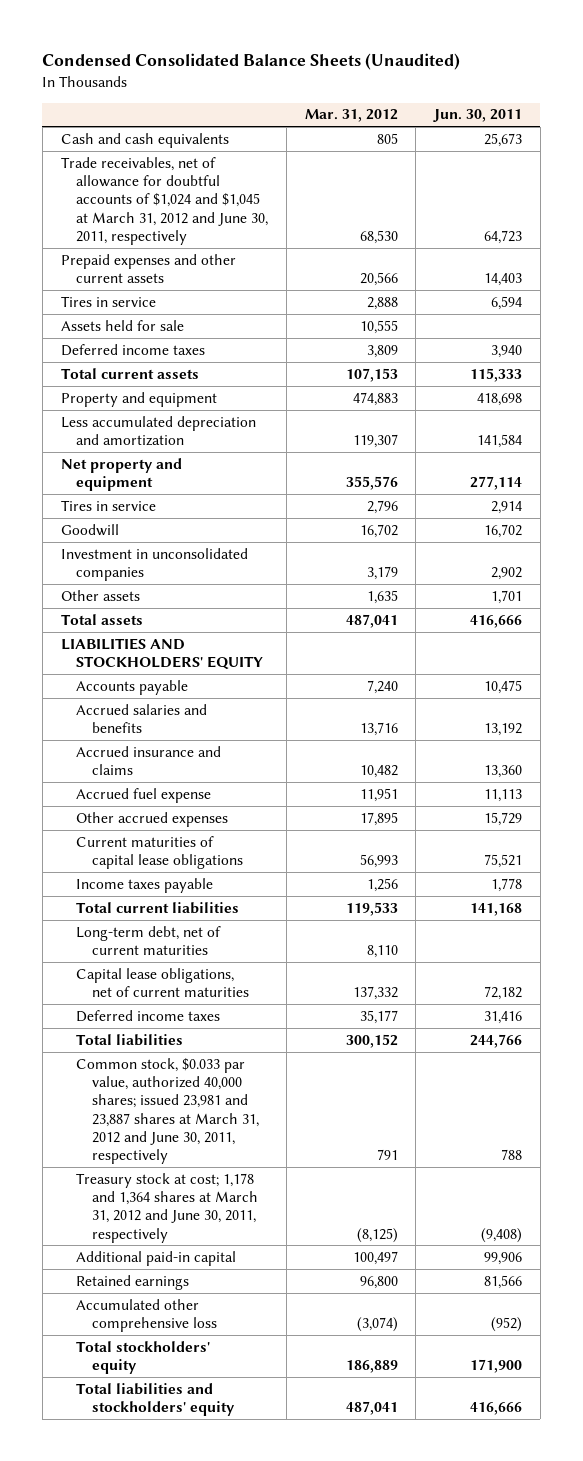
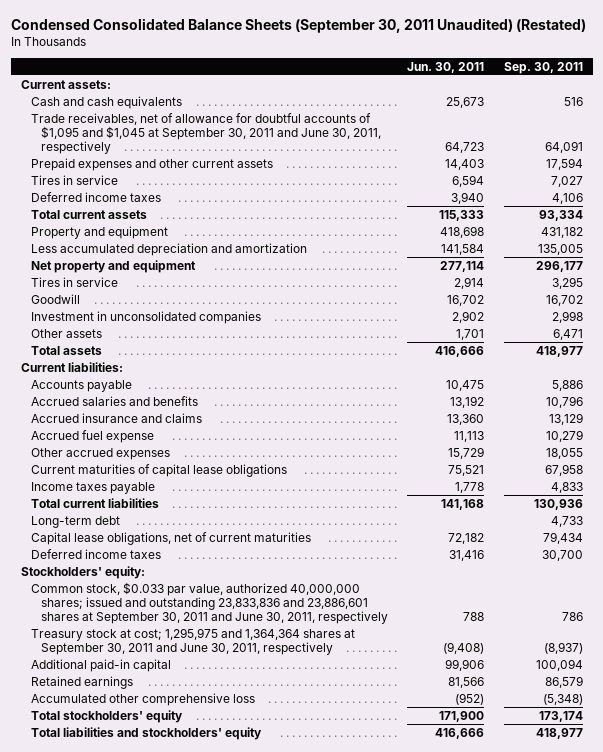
- Condensed Consolidated Balance Sheets (Unaudited)
+ Condensed Consolidated Balance Sheets (September 30, 2011 Unaudited) (Restated)
- | Mar. 31, 2012 | Jun. 30, 2011
+ | Jun. 30, 2011 | Sep. 30, 2011
+ Current assets:
- Trade receivables, net of allowance for doubtful accounts of $1,024 and $1,045 at March 31, 2012 and June 30, 2011, respectively | 68,530 | 64,723
+ Trade receivables, net of allowance for doubtful accounts of $1,095 and $1,045 at September 30, 2011 and June 30, 2011, respectively | 64,723 | 64,091
- Assets held for sale | 10,555 |
- LIABILITIES AND STOCKHOLDERS' EQUITY
+ Current liabilities:
- Long-term debt, net of current maturities | 8,110 |
+ Long-term debt | | 4,733
- Total liabilities | 300,152 | 244,766
- Common stock, $0.033 par value, authorized 40,000 shares; issued 23,981 and 23,887 shares at March 31, 2012 and June 30, 2011, respectively | 791 | 788
- Treasury stock at cost; 1,178 and 1,364 shares at March 31, 2012 and June 30, 2011, respectively | (8,125) | (9,408)
+ Stockholders' equity:
+ Common stock, $0.033 par value, authorized 40,000,000 shares; issued and outstanding 23,833,836 and 23,886,601 shares at September 30, 2011 and June 30, 2011, respectively | 788 | 786
+ Treasury stock at cost; 1,295,975 and 1,364,364 shares at September 30, 2011 and June 30, 2011, respectively | (9,408) | (8,937)

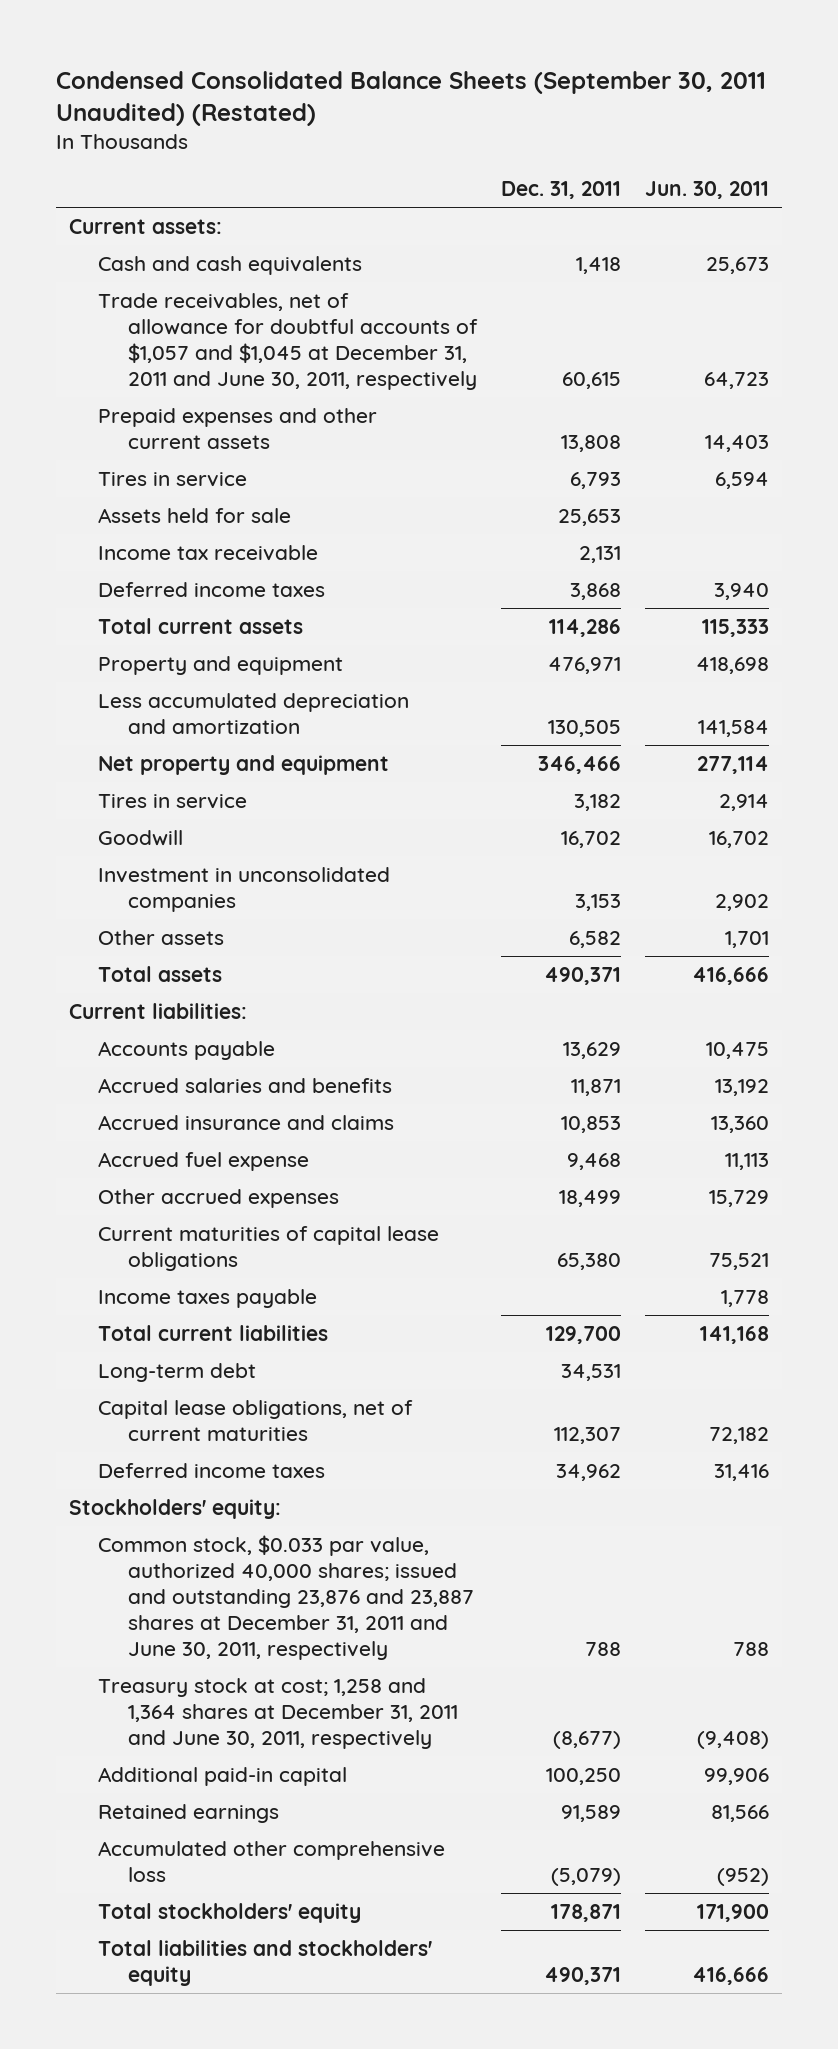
- | Jun. 30, 2011 | Sep. 30, 2011
+ | Dec. 31, 2011 | Jun. 30, 2011
- Trade receivables, net of allowance for doubtful accounts of $1,095 and $1,045 at September 30, 2011 and June 30, 2011, respectively | 64,723 | 64,091
+ Trade receivables, net of allowance for doubtful accounts of $1,057 and $1,045 at December 31, 2011 and June 30, 2011, respectively | 60,615 | 64,723
+ Assets held for sale | 25,653 |
+ Income tax receivable | 2,131 |
- Common stock, $0.033 par value, authorized 40,000,000 shares; issued and outstanding 23,833,836 and 23,886,601 shares at September 30, 2011 and June 30, 2011, respectively | 788 | 786
- Treasury stock at cost; 1,295,975 and 1,364,364 shares at September 30, 2011 and June 30, 2011, respectively | (9,408) | (8,937)
+ Common stock, $0.033 par value, authorized 40,000 shares; issued and outstanding 23,876 and 23,887 shares at December 31, 2011 and June 30, 2011, respectively | 788 | 788
+ Treasury stock at cost; 1,258 and 1,364 shares at December 31, 2011 and June 30, 2011, respectively | (8,677) | (9,408)

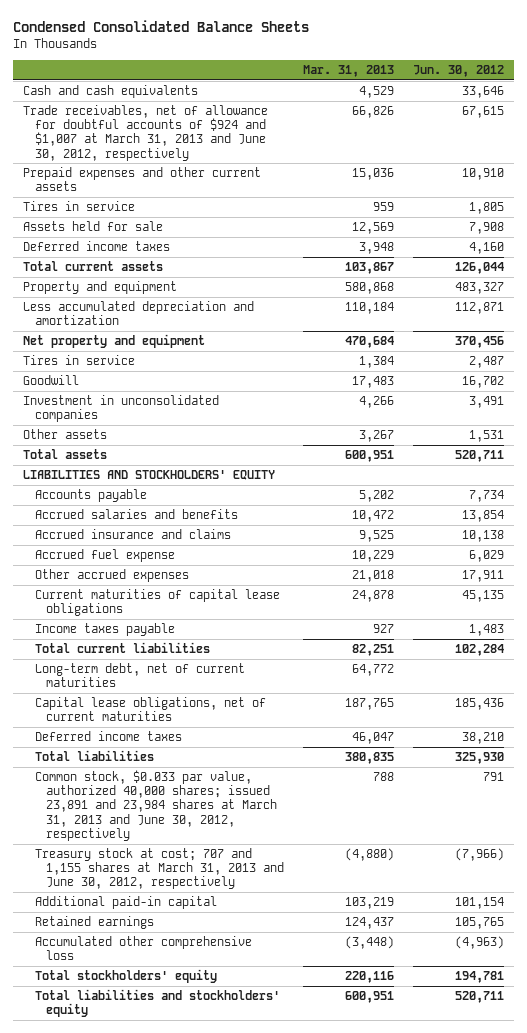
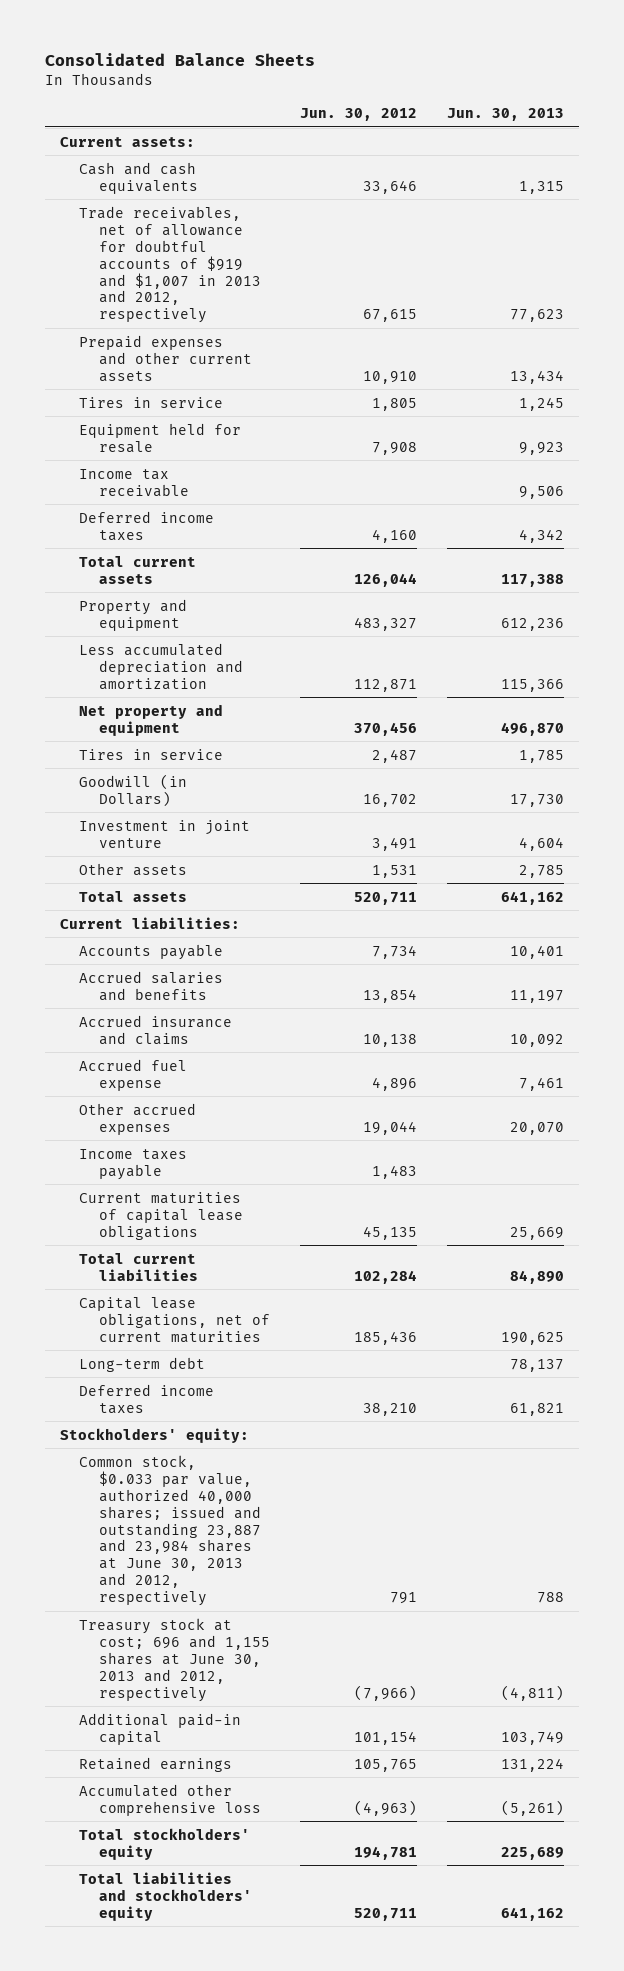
- Condensed Consolidated Balance Sheets
+ Consolidated Balance Sheets
- | Mar. 31, 2013 | Jun. 30, 2012
+ | Jun. 30, 2012 | Jun. 30, 2013
+ Current assets:
- Trade receivables, net of allowance for doubtful accounts of $924 and $1,007 at March 31, 2013 and June 30, 2012, respectively | 66,826 | 67,615
+ Trade receivables, net of allowance for doubtful accounts of $919 and $1,007 in 2013 and 2012, respectively | 67,615 | 77,623
- Assets held for sale | 12,569 | 7,908
+ Equipment held for resale | 7,908 | 9,923
+ Income tax receivable | | 9,506
- Goodwill | 17,483 | 16,702
- Investment in unconsolidated companies | 4,266 | 3,491
+ Goodwill (in Dollars) | 16,702 | 17,730
+ Investment in joint venture | 3,491 | 4,604
- LIABILITIES AND STOCKHOLDERS' EQUITY
+ Current liabilities:
- Accrued fuel expense | 10,229 | 6,029
- Other accrued expenses | 21,018 | 17,911
+ Accrued fuel expense | 4,896 | 7,461
+ Other accrued expenses | 19,044 | 20,070
moved down: Current maturities of capital lease obligations | 45,135 | 25,669
- Long-term debt, net of current maturities | 64,772 |
+ Long-term debt | | 78,137
- Total liabilities | 380,835 | 325,930
- Common stock, $0.033 par value, authorized 40,000 shares; issued 23,891 and 23,984 shares at March 31, 2013 and June 30, 2012, respectively | 788 | 791
- Treasury stock at cost; 707 and 1,155 shares at March 31, 2013 and June 30, 2012, respectively | (4,880) | (7,966)
+ Stockholders' equity:
+ Common stock, $0.033 par value, authorized 40,000 shares; issued and outstanding 23,887 and 23,984 shares at June 30, 2013 and 2012, respectively | 791 | 788
+ Treasury stock at cost; 696 and 1,155 shares at June 30, 2013 and 2012, respectively | (7,966) | (4,811)

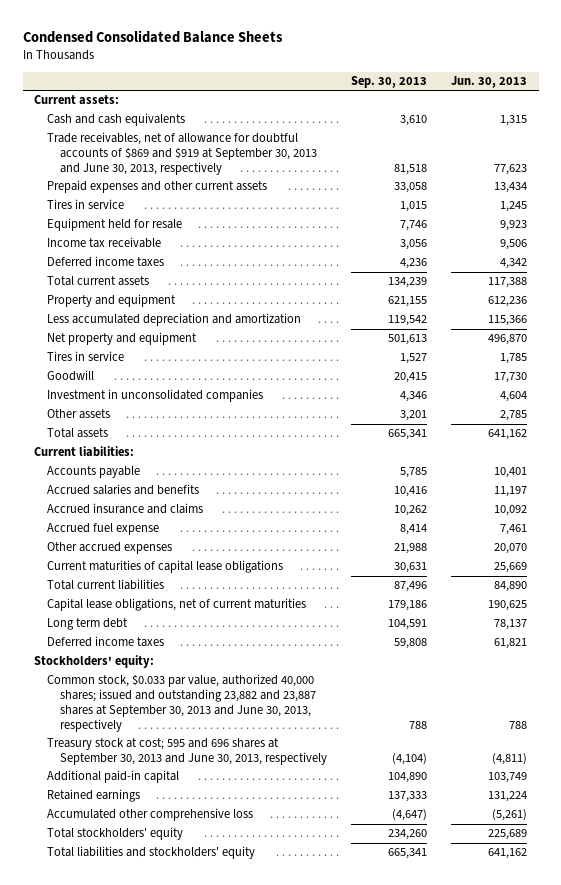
- Consolidated Balance Sheets
+ Condensed Consolidated Balance Sheets
- | Jun. 30, 2012 | Jun. 30, 2013
+ | Sep. 30, 2013 | Jun. 30, 2013
- Trade receivables, net of allowance for doubtful accounts of $919 and $1,007 in 2013 and 2012, respectively | 67,615 | 77,623
+ Trade receivables, net of allowance for doubtful accounts of $869 and $919 at September 30, 2013 and June 30, 2013, respectively | 81,518 | 77,623
- Goodwill (in Dollars) | 16,702 | 17,730
- Investment in joint venture | 3,491 | 4,604
+ Goodwill | 20,415 | 17,730
+ Investment in unconsolidated companies | 4,346 | 4,604
- Income taxes payable | 1,483 |
- Long-term debt | | 78,137
+ Long term debt | 104,591 | 78,137
- Common stock, $0.033 par value, authorized 40,000 shares; issued and outstanding 23,887 and 23,984 shares at June 30, 2013 and 2012, respectively | 791 | 788
- Treasury stock at cost; 696 and 1,155 shares at June 30, 2013 and 2012, respectively | (7,966) | (4,811)
+ Common stock, $0.033 par value, authorized 40,000 shares; issued and outstanding 23,882 and 23,887 shares at September 30, 2013 and June 30, 2013, respectively | 788 | 788
+ Treasury stock at cost; 595 and 696 shares at September 30, 2013 and June 30, 2013, respectively | (4,104) | (4,811)

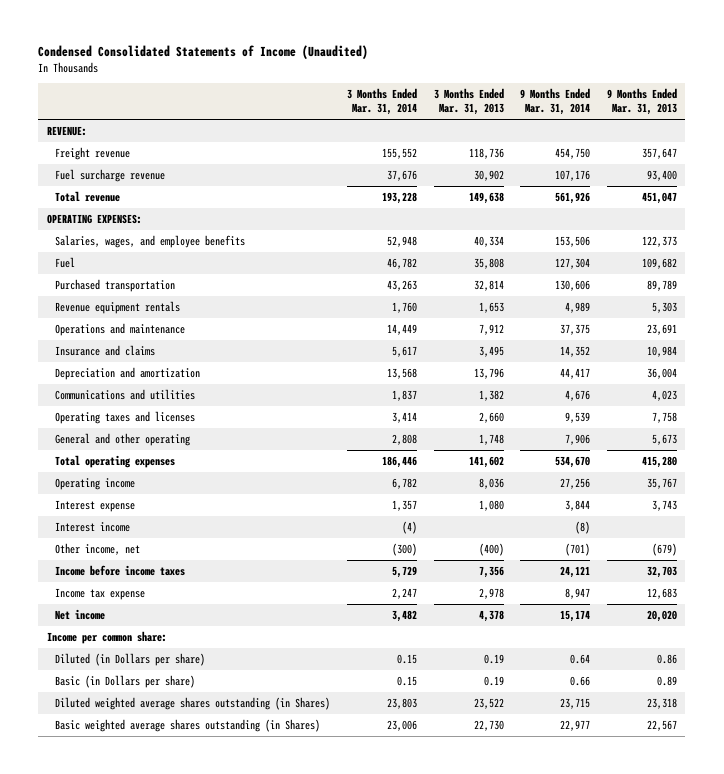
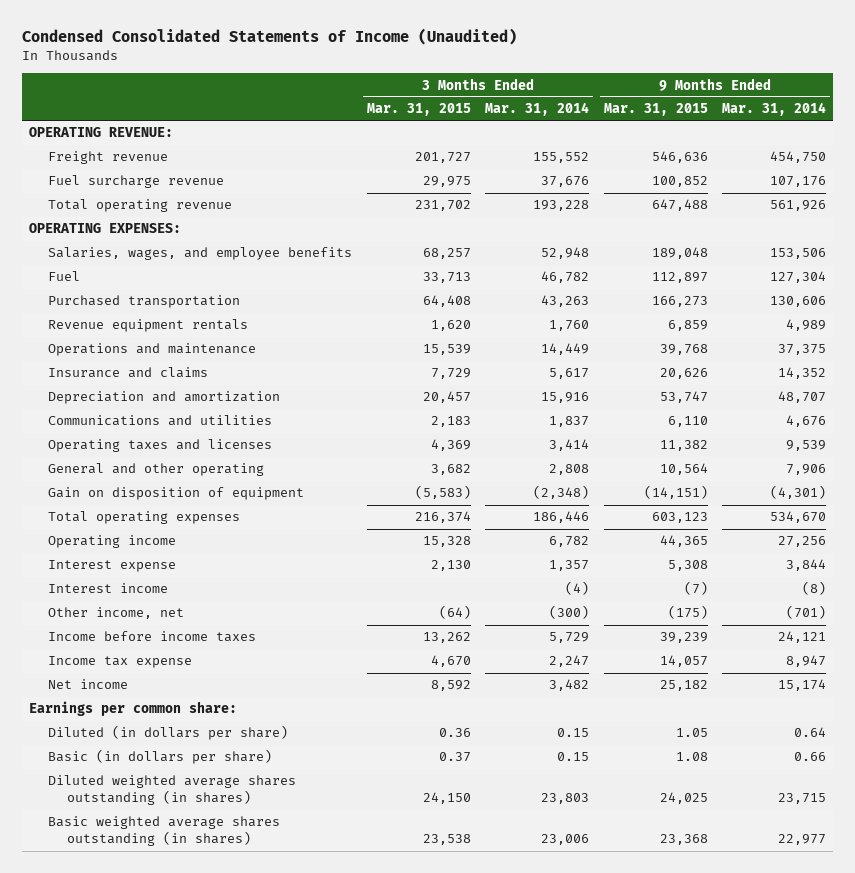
- | 3 Months Ended Mar. 31, 2014 | 3 Months Ended Mar. 31, 2013 | 9 Months Ended Mar. 31, 2014 | 9 Months Ended Mar. 31, 2013
+ | 3 Months Ended Mar. 31, 2015 | 3 Months Ended Mar. 31, 2014 | 9 Months Ended Mar. 31, 2015 | 9 Months Ended Mar. 31, 2014
- REVENUE:
+ OPERATING REVENUE:
- Total revenue | 193,228 | 149,638 | 561,926 | 451,047
+ Total operating revenue | 231,702 | 193,228 | 647,488 | 561,926
- Depreciation and amortization | 13,568 | 13,796 | 44,417 | 36,004
+ Depreciation and amortization | 20,457 | 15,916 | 53,747 | 48,707
+ Gain on disposition of equipment | (5,583) | (2,348) | (14,151) | (4,301)
- Income per common share:
- Diluted (in Dollars per share) | 0.15 | 0.19 | 0.64 | 0.86
- Basic (in Dollars per share) | 0.15 | 0.19 | 0.66 | 0.89
- Diluted weighted average shares outstanding (in Shares) | 23,803 | 23,522 | 23,715 | 23,318
- Basic weighted average shares outstanding (in Shares) | 23,006 | 22,730 | 22,977 | 22,567
+ Earnings per common share:
+ Diluted (in dollars per share) | 0.36 | 0.15 | 1.05 | 0.64
+ Basic (in dollars per share) | 0.37 | 0.15 | 1.08 | 0.66
+ Diluted weighted average shares outstanding (in shares) | 24,150 | 23,803 | 24,025 | 23,715
+ Basic weighted average shares outstanding (in shares) | 23,538 | 23,006 | 23,368 | 22,977

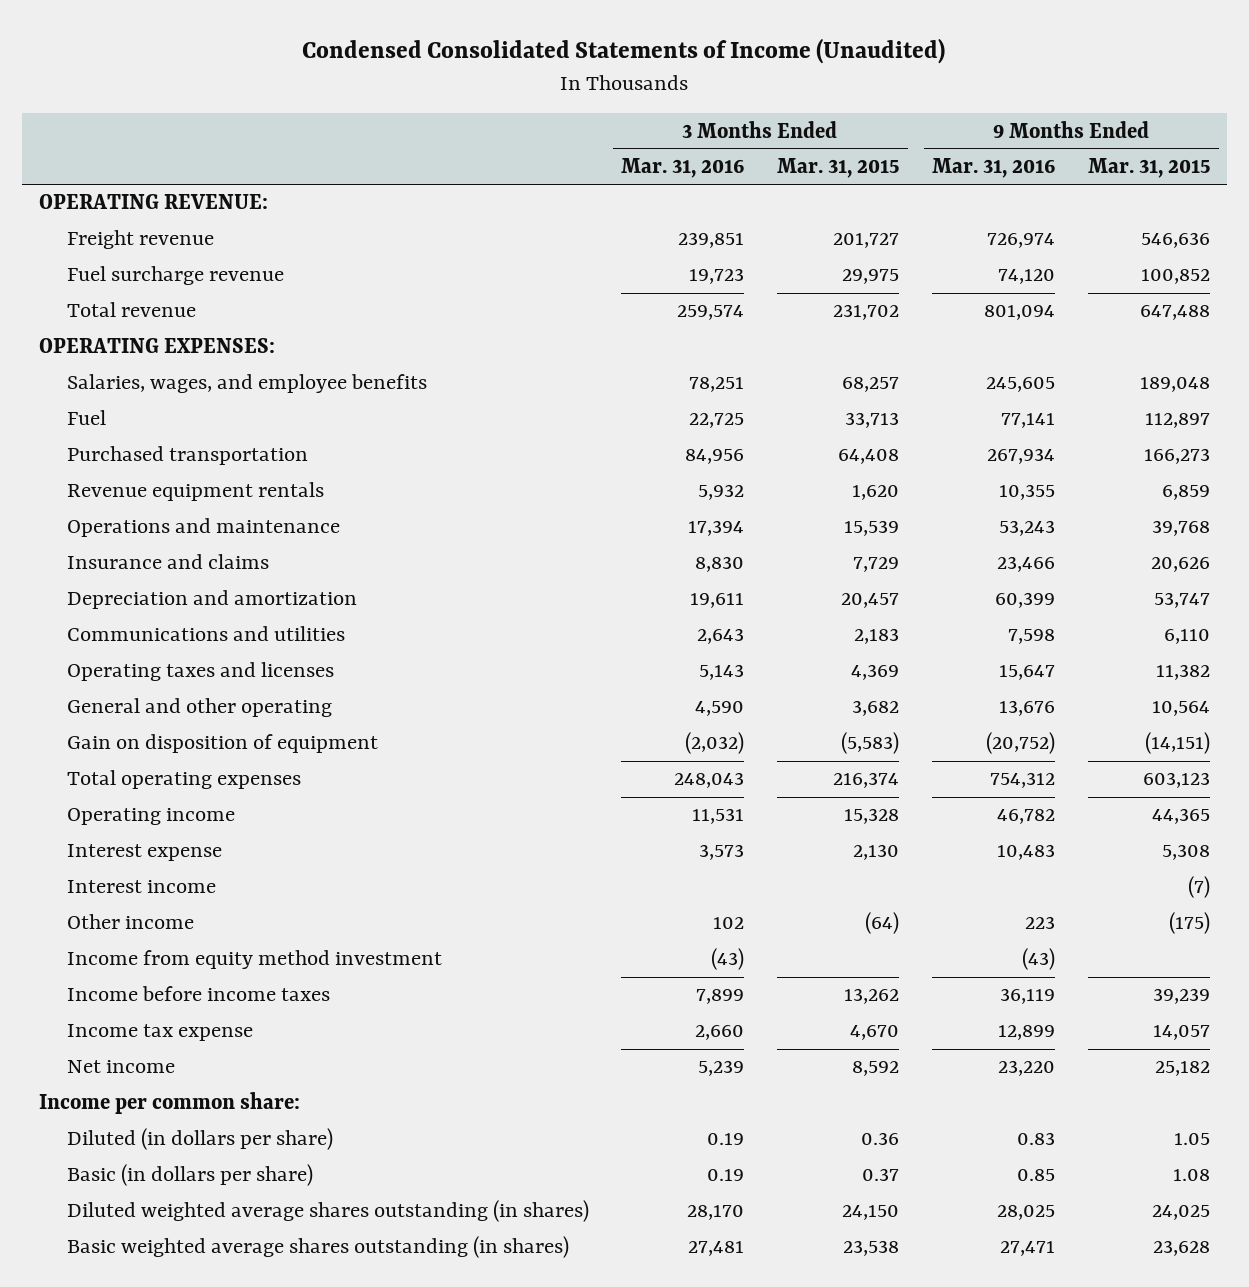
- | 3 Months Ended Mar. 31, 2015 | 3 Months Ended Mar. 31, 2014 | 9 Months Ended Mar. 31, 2015 | 9 Months Ended Mar. 31, 2014
+ | 3 Months Ended Mar. 31, 2016 | 3 Months Ended Mar. 31, 2015 | 9 Months Ended Mar. 31, 2016 | 9 Months Ended Mar. 31, 2015
- Total operating revenue | 231,702 | 193,228 | 647,488 | 561,926
+ Total revenue | 259,574 | 231,702 | 801,094 | 647,488
- Other income, net | (64) | (300) | (175) | (701)
+ Other income | 102 | (64) | 223 | (175)
+ Income from equity method investment | (43) | | (43) |
- Earnings per common share:
+ Income per common share:
- Basic weighted average shares outstanding (in shares) | 23,538 | 23,006 | 23,368 | 22,977
+ Basic weighted average shares outstanding (in shares) | 27,481 | 23,538 | 27,471 | 23,628

